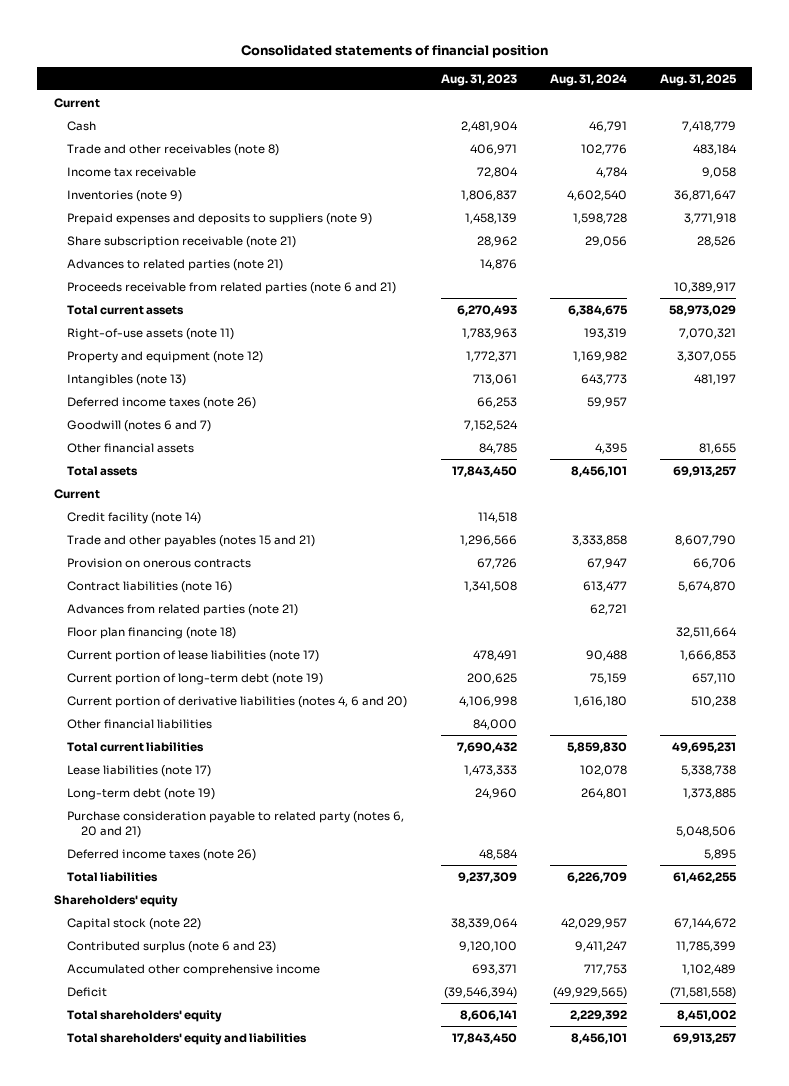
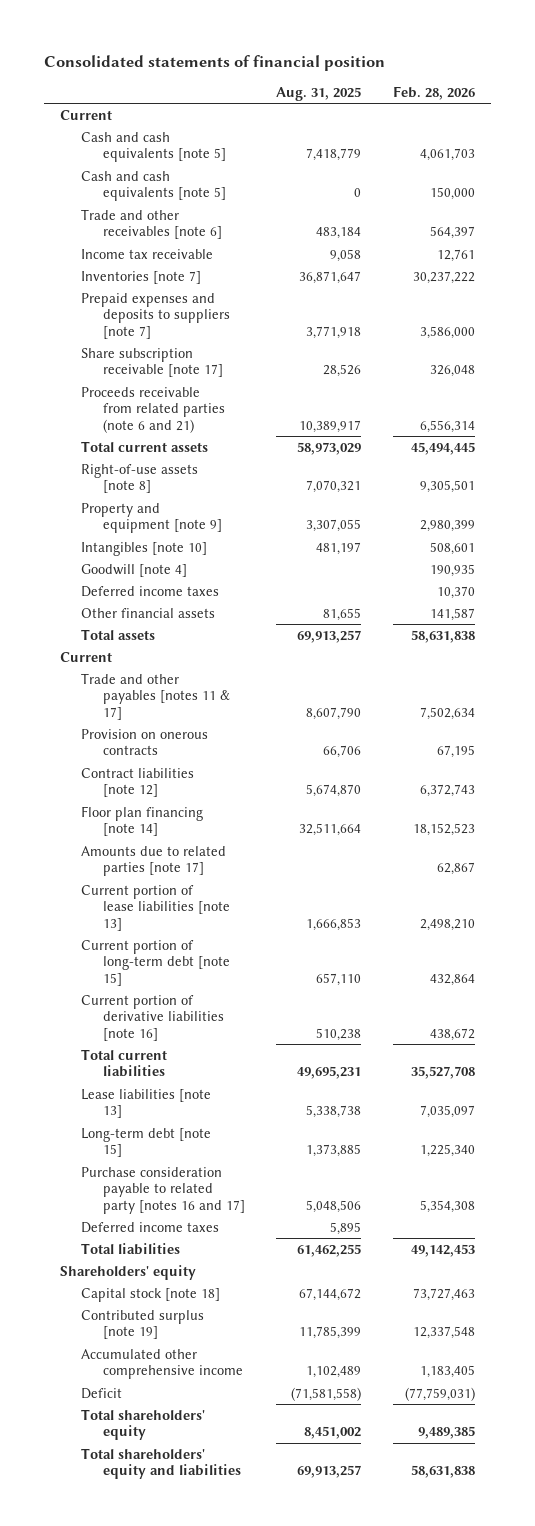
- | Aug. 31, 2023 | Aug. 31, 2024 | Aug. 31, 2025
+ | Aug. 31, 2025 | Feb. 28, 2026
- Cash | 2,481,904 | 46,791 | 7,418,779
- Trade and other receivables (note 8) | 406,971 | 102,776 | 483,184
+ Cash and cash equivalents [note 5] | 7,418,779 | 4,061,703
+ Cash and cash equivalents [note 5] | 0 | 150,000
+ Trade and other receivables [note 6] | 483,184 | 564,397
- Inventories (note 9) | 1,806,837 | 4,602,540 | 36,871,647
- Prepaid expenses and deposits to suppliers (note 9) | 1,458,139 | 1,598,728 | 3,771,918
- Share subscription receivable (note 21) | 28,962 | 29,056 | 28,526
- Advances to related parties (note 21) | 14,876 | |
+ Inventories [note 7] | 36,871,647 | 30,237,222
+ Prepaid expenses and deposits to suppliers [note 7] | 3,771,918 | 3,586,000
+ Share subscription receivable [note 17] | 28,526 | 326,048
- Right-of-use assets (note 11) | 1,783,963 | 193,319 | 7,070,321
- Property and equipment (note 12) | 1,772,371 | 1,169,982 | 3,307,055
- Intangibles (note 13) | 713,061 | 643,773 | 481,197
- Deferred income taxes (note 26) | 66,253 | 59,957 |
- Goodwill (notes 6 and 7) | 7,152,524 | |
+ Right-of-use assets [note 8] | 7,070,321 | 9,305,501
+ Property and equipment [note 9] | 3,307,055 | 2,980,399
+ Intangibles [note 10] | 481,197 | 508,601
+ Goodwill [note 4] | | 190,935
+ Deferred income taxes | | 10,370
- Credit facility (note 14) | 114,518 | |
- Trade and other payables (notes 15 and 21) | 1,296,566 | 3,333,858 | 8,607,790
+ Trade and other payables [notes 11 & 17] | 8,607,790 | 7,502,634
- Contract liabilities (note 16) | 1,341,508 | 613,477 | 5,674,870
- Advances from related parties (note 21) | | 62,721 |
- Floor plan financing (note 18) | | | 32,511,664
- Current portion of lease liabilities (note 17) | 478,491 | 90,488 | 1,666,853
- Current portion of long-term debt (note 19) | 200,625 | 75,159 | 657,110
- Current portion of derivative liabilities (notes 4, 6 and 20) | 4,106,998 | 1,616,180 | 510,238
- Other financial liabilities | 84,000 | |
+ Contract liabilities [note 12] | 5,674,870 | 6,372,743
+ Floor plan financing [note 14] | 32,511,664 | 18,152,523
+ Amounts due to related parties [note 17] | | 62,867
+ Current portion of lease liabilities [note 13] | 1,666,853 | 2,498,210
+ Current portion of long-term debt [note 15] | 657,110 | 432,864
+ Current portion of derivative liabilities [note 16] | 510,238 | 438,672
- Lease liabilities (note 17) | 1,473,333 | 102,078 | 5,338,738
- Long-term debt (note 19) | 24,960 | 264,801 | 1,373,885
- Purchase consideration payable to related party (notes 6, 20 and 21) | | | 5,048,506
- Deferred income taxes (note 26) | 48,584 | | 5,895
+ Lease liabilities [note 13] | 5,338,738 | 7,035,097
+ Long-term debt [note 15] | 1,373,885 | 1,225,340
+ Purchase consideration payable to related party [notes 16 and 17] | 5,048,506 | 5,354,308
+ Deferred income taxes | 5,895 |
- Capital stock (note 22) | 38,339,064 | 42,029,957 | 67,144,672
- Contributed surplus (note 6 and 23) | 9,120,100 | 9,411,247 | 11,785,399
+ Capital stock [note 18] | 67,144,672 | 73,727,463
+ Contributed surplus [note 19] | 11,785,399 | 12,337,548

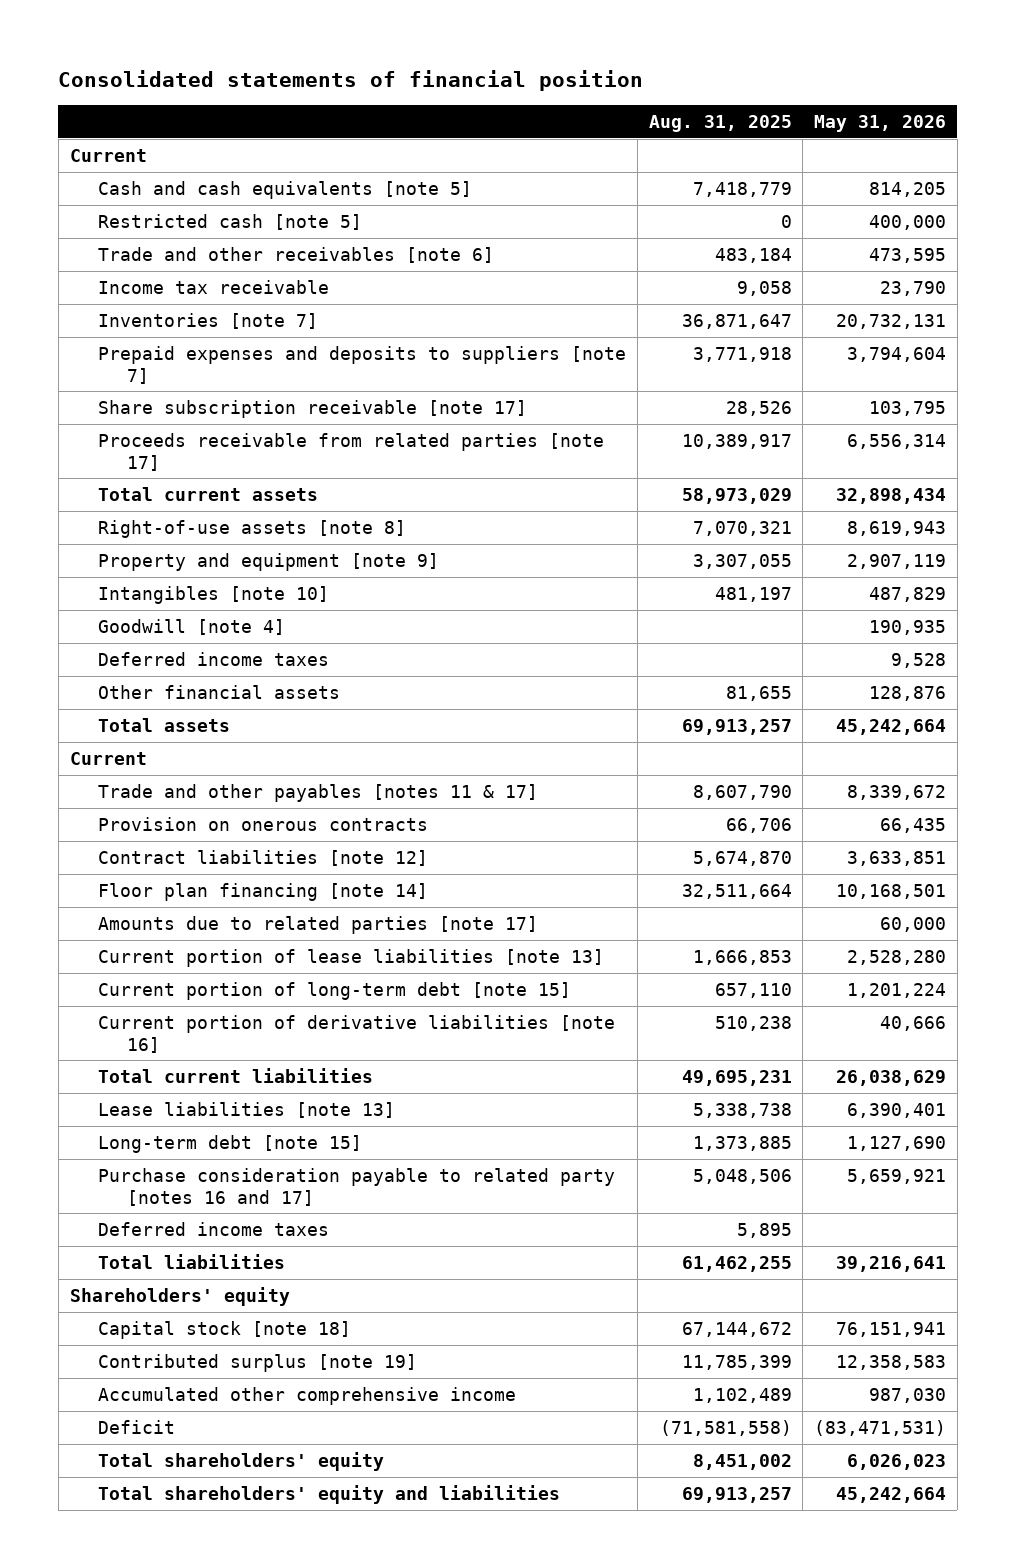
- | Aug. 31, 2025 | Feb. 28, 2026
+ | Aug. 31, 2025 | May 31, 2026
- Cash and cash equivalents [note 5] | 0 | 150,000
+ Restricted cash [note 5] | 0 | 400,000
- Proceeds receivable from related parties (note 6 and 21) | 10,389,917 | 6,556,314
+ Proceeds receivable from related parties [note 17] | 10,389,917 | 6,556,314

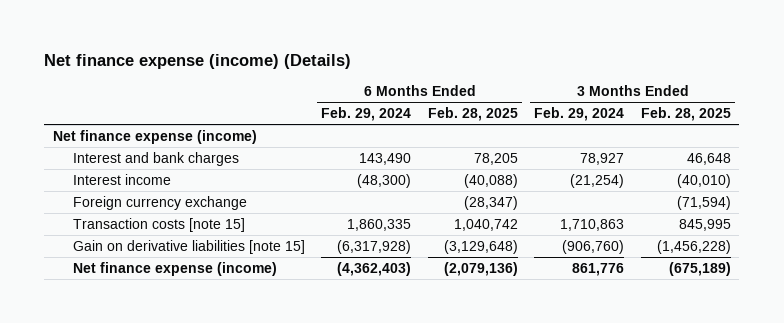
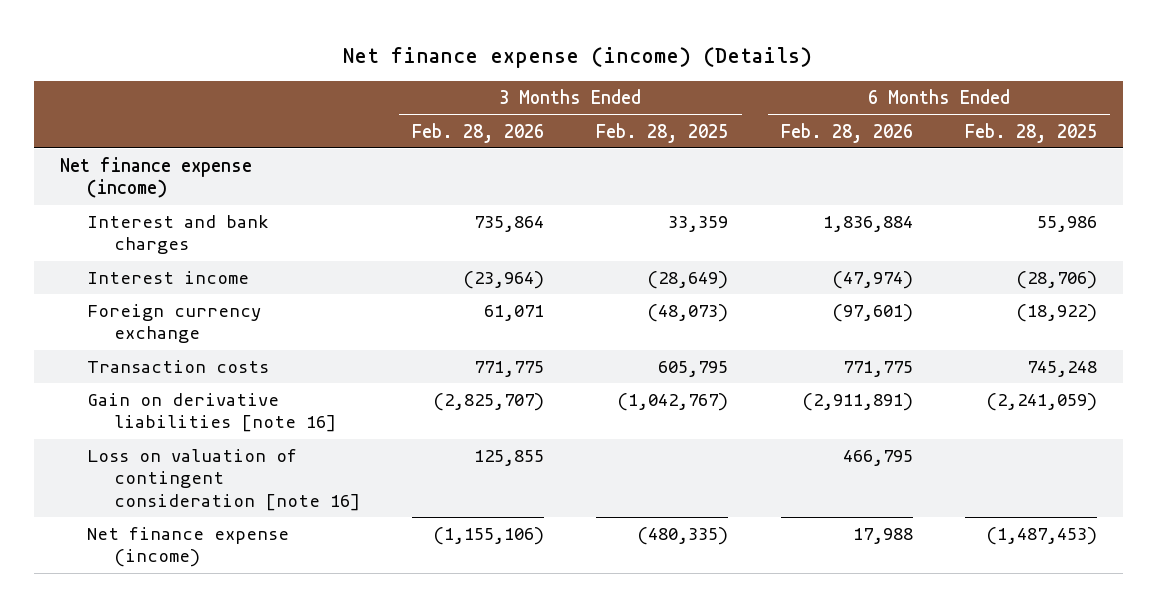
- | 6 Months Ended Feb. 29, 2024 | 6 Months Ended Feb. 28, 2025 | 3 Months Ended Feb. 29, 2024 | 3 Months Ended Feb. 28, 2025
+ | 3 Months Ended Feb. 28, 2026 | 3 Months Ended Feb. 28, 2025 | 6 Months Ended Feb. 28, 2026 | 6 Months Ended Feb. 28, 2025
- Interest and bank charges | 143,490 | 78,205 | 78,927 | 46,648
- Interest income | (48,300) | (40,088) | (21,254) | (40,010)
- Foreign currency exchange | | (28,347) | | (71,594)
- Transaction costs [note 15] | 1,860,335 | 1,040,742 | 1,710,863 | 845,995
- Gain on derivative liabilities [note 15] | (6,317,928) | (3,129,648) | (906,760) | (1,456,228)
- Net finance expense (income) | (4,362,403) | (2,079,136) | 861,776 | (675,189)
+ Interest and bank charges | 735,864 | 33,359 | 1,836,884 | 55,986
+ Interest income | (23,964) | (28,649) | (47,974) | (28,706)
+ Foreign currency exchange | 61,071 | (48,073) | (97,601) | (18,922)
+ Transaction costs | 771,775 | 605,795 | 771,775 | 745,248
+ Gain on derivative liabilities [note 16] | (2,825,707) | (1,042,767) | (2,911,891) | (2,241,059)
+ Loss on valuation of contingent consideration [note 16] | 125,855 | | 466,795 |
+ Net finance expense (income) | (1,155,106) | (480,335) | 17,988 | (1,487,453)

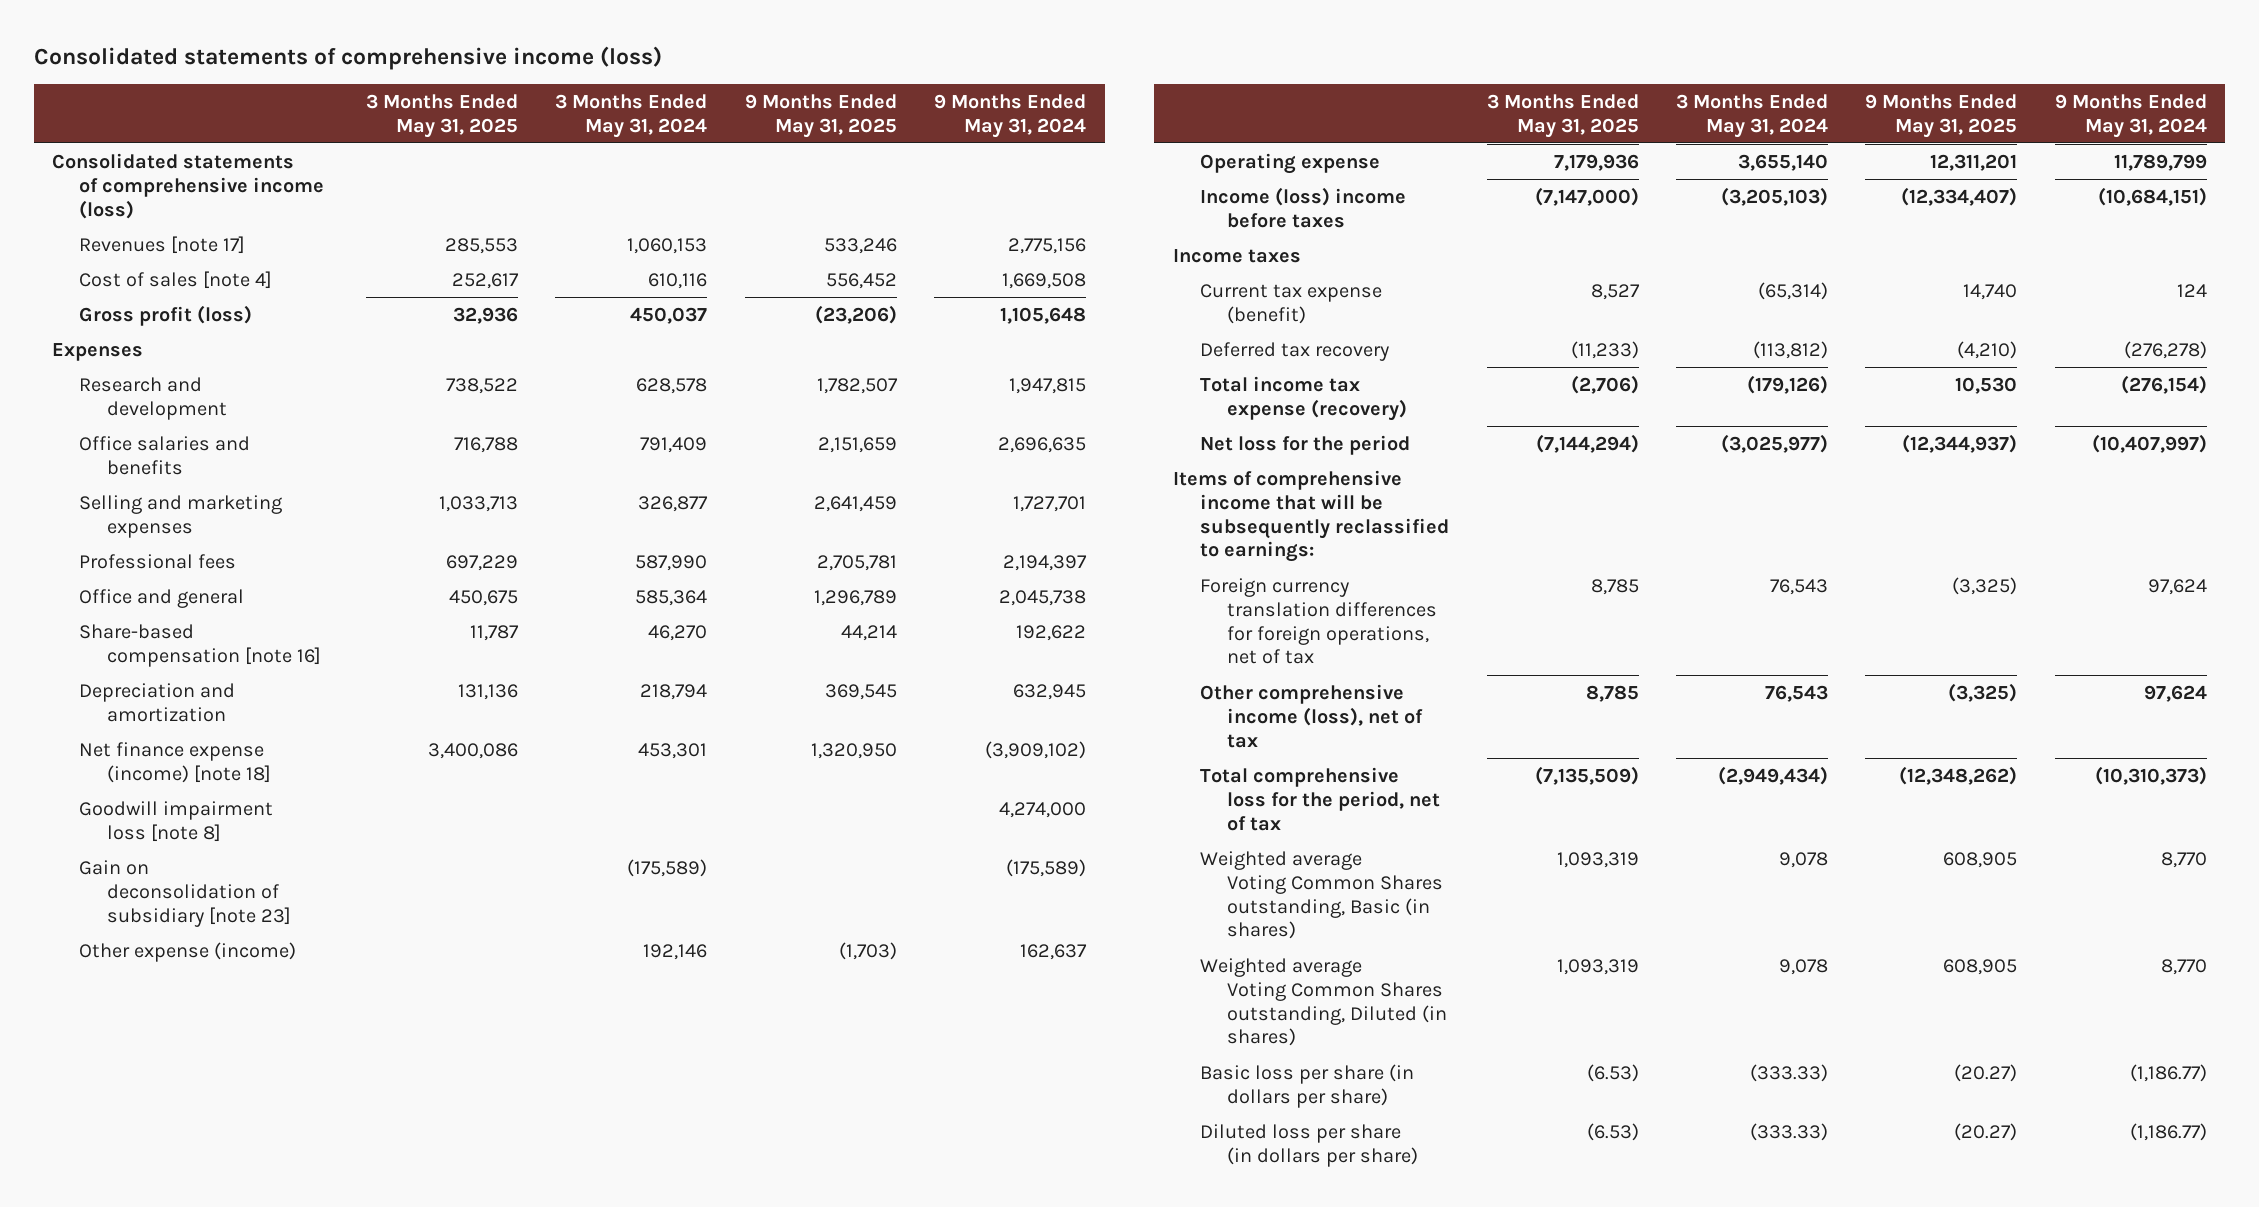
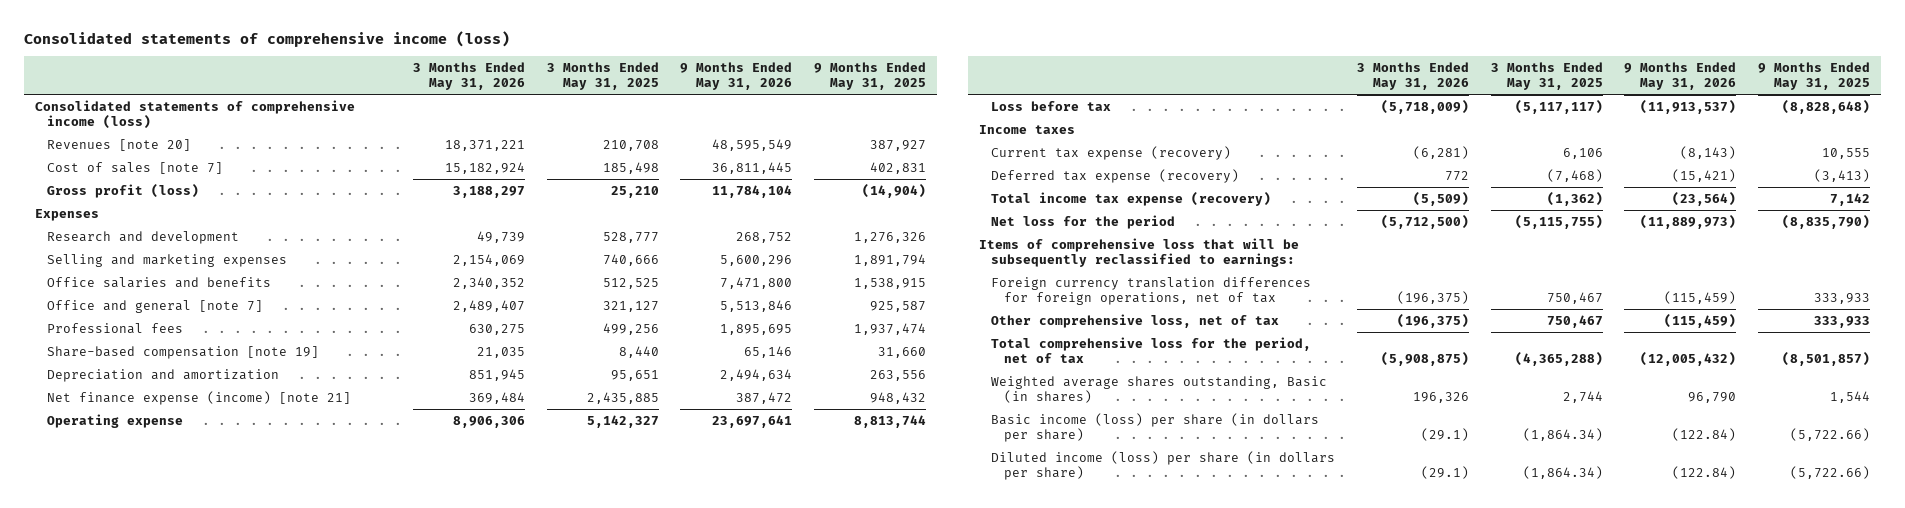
- | 3 Months Ended May 31, 2025 | 3 Months Ended May 31, 2024 | 9 Months Ended May 31, 2025 | 9 Months Ended May 31, 2024
+ | 3 Months Ended May 31, 2026 | 3 Months Ended May 31, 2025 | 9 Months Ended May 31, 2026 | 9 Months Ended May 31, 2025
- Revenues [note 17] | 285,553 | 1,060,153 | 533,246 | 2,775,156
- Cost of sales [note 4] | 252,617 | 610,116 | 556,452 | 1,669,508
- Gross profit (loss) | 32,936 | 450,037 | (23,206) | 1,105,648
+ Revenues [note 20] | 18,371,221 | 210,708 | 48,595,549 | 387,927
+ Cost of sales [note 7] | 15,182,924 | 185,498 | 36,811,445 | 402,831
+ Gross profit (loss) | 3,188,297 | 25,210 | 11,784,104 | (14,904)
- Research and development | 738,522 | 628,578 | 1,782,507 | 1,947,815
- Office salaries and benefits | 716,788 | 791,409 | 2,151,659 | 2,696,635
- Selling and marketing expenses | 1,033,713 | 326,877 | 2,641,459 | 1,727,701
- Professional fees | 697,229 | 587,990 | 2,705,781 | 2,194,397
- Office and general | 450,675 | 585,364 | 1,296,789 | 2,045,738
- Share-based compensation [note 16] | 11,787 | 46,270 | 44,214 | 192,622
- Depreciation and amortization | 131,136 | 218,794 | 369,545 | 632,945
- Net finance expense (income) [note 18] | 3,400,086 | 453,301 | 1,320,950 | (3,909,102)
- Goodwill impairment loss [note 8] | | | | 4,274,000
- Gain on deconsolidation of subsidiary [note 23] | | (175,589) | | (175,589)
- Other expense (income) | | 192,146 | (1,703) | 162,637
- Operating expense | 7,179,936 | 3,655,140 | 12,311,201 | 11,789,799
- Income (loss) income before taxes | (7,147,000) | (3,205,103) | (12,334,407) | (10,684,151)
+ Research and development | 49,739 | 528,777 | 268,752 | 1,276,326
+ Selling and marketing expenses | 2,154,069 | 740,666 | 5,600,296 | 1,891,794
+ Office salaries and benefits | 2,340,352 | 512,525 | 7,471,800 | 1,538,915
+ Office and general [note 7] | 2,489,407 | 321,127 | 5,513,846 | 925,587
+ Professional fees | 630,275 | 499,256 | 1,895,695 | 1,937,474
+ Share-based compensation [note 19] | 21,035 | 8,440 | 65,146 | 31,660
+ Depreciation and amortization | 851,945 | 95,651 | 2,494,634 | 263,556
+ Net finance expense (income) [note 21] | 369,484 | 2,435,885 | 387,472 | 948,432
+ Operating expense | 8,906,306 | 5,142,327 | 23,697,641 | 8,813,744
+ Loss before tax | (5,718,009) | (5,117,117) | (11,913,537) | (8,828,648)
- Current tax expense (benefit) | 8,527 | (65,314) | 14,740 | 124
- Deferred tax recovery | (11,233) | (113,812) | (4,210) | (276,278)
- Total income tax expense (recovery) | (2,706) | (179,126) | 10,530 | (276,154)
- Net loss for the period | (7,144,294) | (3,025,977) | (12,344,937) | (10,407,997)
- Items of comprehensive income that will be subsequently reclassified to earnings:
- Foreign currency translation differences for foreign operations, net of tax | 8,785 | 76,543 | (3,325) | 97,624
- Other comprehensive income (loss), net of tax | 8,785 | 76,543 | (3,325) | 97,624
- Total comprehensive loss for the period, net of tax | (7,135,509) | (2,949,434) | (12,348,262) | (10,310,373)
- Weighted average Voting Common Shares outstanding, Basic (in shares) | 1,093,319 | 9,078 | 608,905 | 8,770
- Weighted average Voting Common Shares outstanding, Diluted (in shares) | 1,093,319 | 9,078 | 608,905 | 8,770
- Basic loss per share (in dollars per share) | (6.53) | (333.33) | (20.27) | (1,186.77)
- Diluted loss per share (in dollars per share) | (6.53) | (333.33) | (20.27) | (1,186.77)
+ Current tax expense (recovery) | (6,281) | 6,106 | (8,143) | 10,555
+ Deferred tax expense (recovery) | 772 | (7,468) | (15,421) | (3,413)
+ Total income tax expense (recovery) | (5,509) | (1,362) | (23,564) | 7,142
+ Net loss for the period | (5,712,500) | (5,115,755) | (11,889,973) | (8,835,790)
+ Items of comprehensive loss that will be subsequently reclassified to earnings:
+ Foreign currency translation differences for foreign operations, net of tax | (196,375) | 750,467 | (115,459) | 333,933
+ Other comprehensive loss, net of tax | (196,375) | 750,467 | (115,459) | 333,933
+ Total comprehensive loss for the period, net of tax | (5,908,875) | (4,365,288) | (12,005,432) | (8,501,857)
+ Weighted average shares outstanding, Basic (in shares) | 196,326 | 2,744 | 96,790 | 1,544
+ Basic income (loss) per share (in dollars per share) | (29.1) | (1,864.34) | (122.84) | (5,722.66)
+ Diluted income (loss) per share (in dollars per share) | (29.1) | (1,864.34) | (122.84) | (5,722.66)

